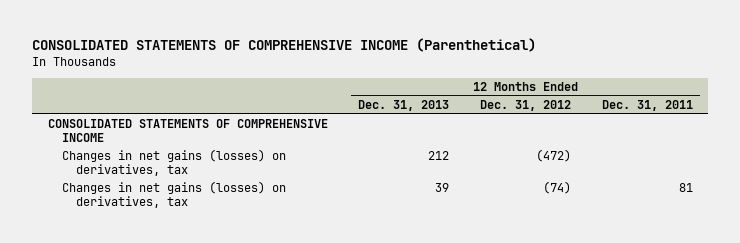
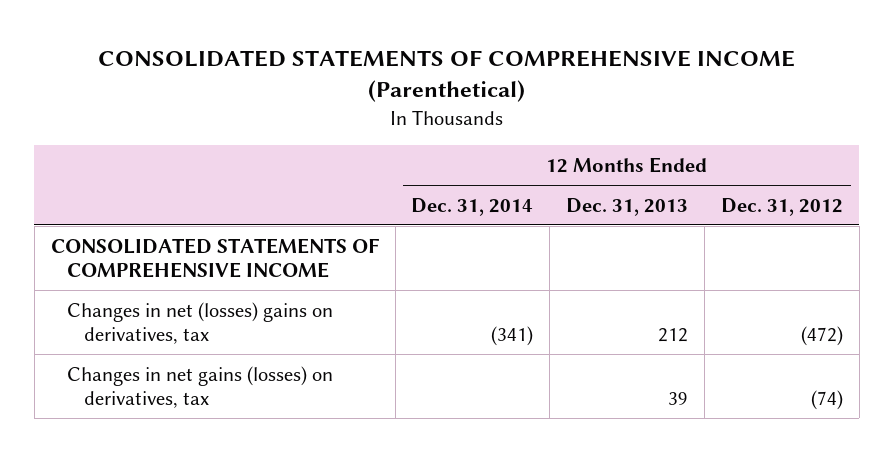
- | 12 Months Ended Dec. 31, 2013 | 12 Months Ended Dec. 31, 2012 | 12 Months Ended Dec. 31, 2011
+ | 12 Months Ended Dec. 31, 2014 | 12 Months Ended Dec. 31, 2013 | 12 Months Ended Dec. 31, 2012
- Changes in net gains (losses) on derivatives, tax | 212 | (472) |
+ Changes in net (losses) gains on derivatives, tax | (341) | 212 | (472)

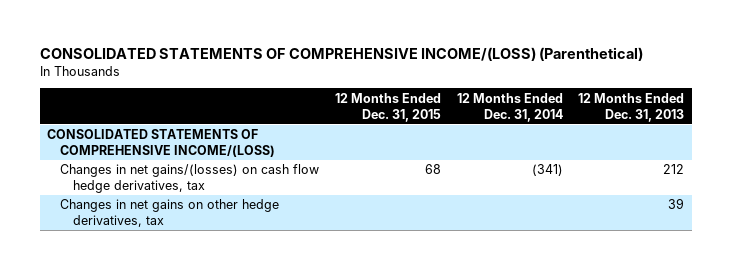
- CONSOLIDATED STATEMENTS OF COMPREHENSIVE INCOME (Parenthetical)
+ CONSOLIDATED STATEMENTS OF COMPREHENSIVE INCOME/(LOSS) (Parenthetical)
- | 12 Months Ended Dec. 31, 2014 | 12 Months Ended Dec. 31, 2013 | 12 Months Ended Dec. 31, 2012
+ | 12 Months Ended Dec. 31, 2015 | 12 Months Ended Dec. 31, 2014 | 12 Months Ended Dec. 31, 2013
- CONSOLIDATED STATEMENTS OF COMPREHENSIVE INCOME
- Changes in net (losses) gains on derivatives, tax | (341) | 212 | (472)
- Changes in net gains (losses) on derivatives, tax | | 39 | (74)
+ CONSOLIDATED STATEMENTS OF COMPREHENSIVE INCOME/(LOSS)
+ Changes in net gains/(losses) on cash flow hedge derivatives, tax | 68 | (341) | 212
+ Changes in net gains on other hedge derivatives, tax | | | 39

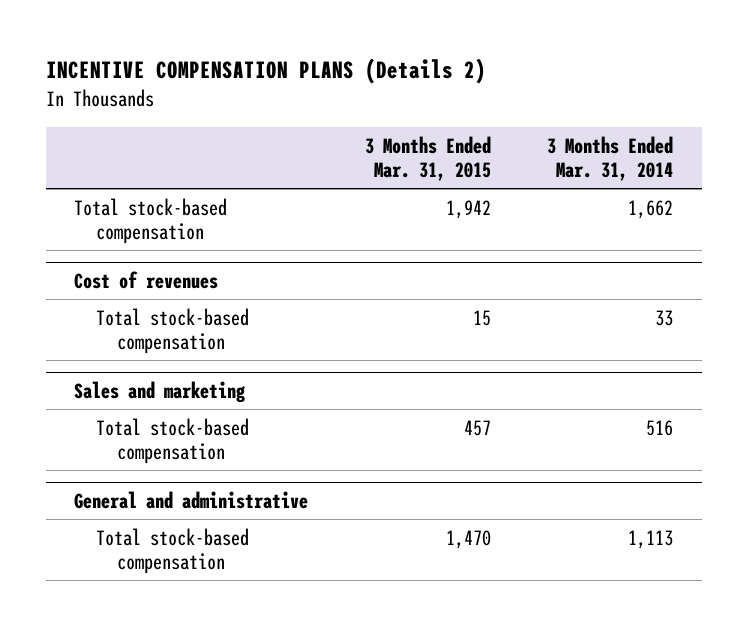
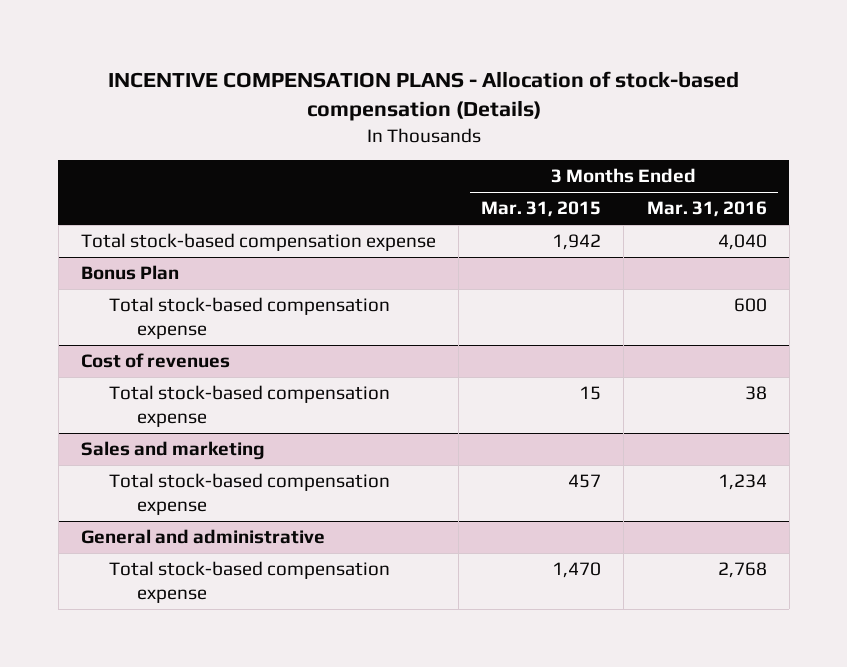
- INCENTIVE COMPENSATION PLANS (Details 2)
+ INCENTIVE COMPENSATION PLANS - Allocation of stock-based compensation (Details)
- | 3 Months Ended Mar. 31, 2015 | 3 Months Ended Mar. 31, 2014
+ | 3 Months Ended Mar. 31, 2015 | 3 Months Ended Mar. 31, 2016
- Total stock-based compensation | 1,942 | 1,662
+ Total stock-based compensation expense | 1,942 | 4,040
+ Bonus Plan
+ Total stock-based compensation expense | | 600
@ Cost of revenues
- Total stock-based compensation | 15 | 33
+ Total stock-based compensation expense | 15 | 38
@ Sales and marketing
- Total stock-based compensation | 457 | 516
+ Total stock-based compensation expense | 457 | 1,234
@ General and administrative
- Total stock-based compensation | 1,470 | 1,113
+ Total stock-based compensation expense | 1,470 | 2,768

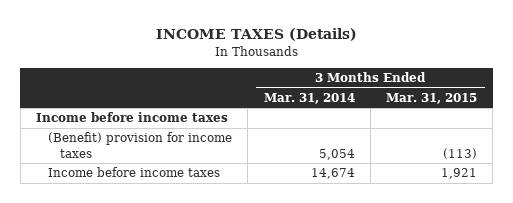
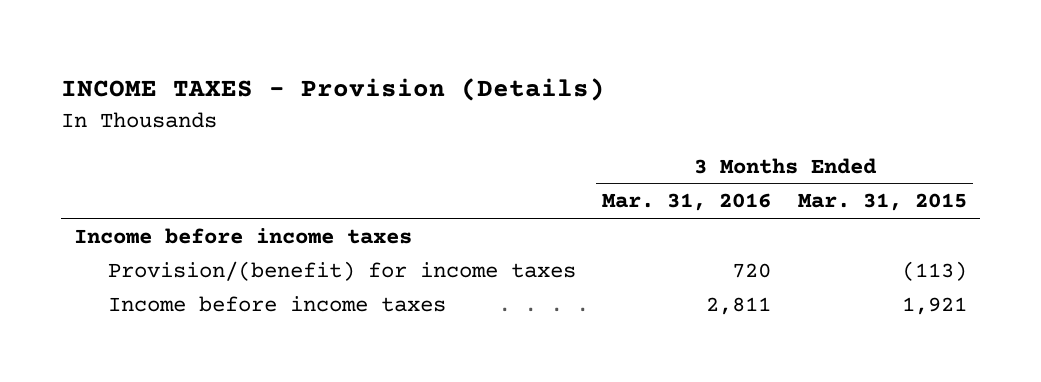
- INCOME TAXES (Details)
+ INCOME TAXES - Provision (Details)
- | 3 Months Ended Mar. 31, 2014 | 3 Months Ended Mar. 31, 2015
+ | 3 Months Ended Mar. 31, 2016 | 3 Months Ended Mar. 31, 2015
- (Benefit) provision for income taxes | 5,054 | (113)
+ Provision/(benefit) for income taxes | 720 | (113)

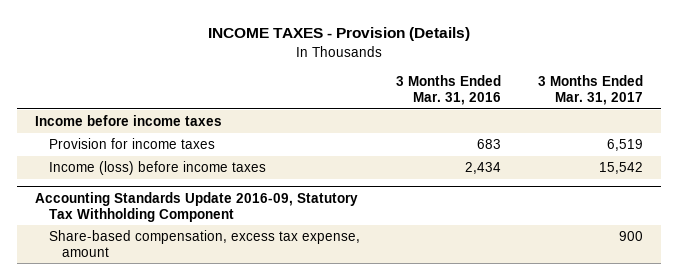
- | 3 Months Ended Mar. 31, 2016 | 3 Months Ended Mar. 31, 2015
+ | 3 Months Ended Mar. 31, 2016 | 3 Months Ended Mar. 31, 2017
- Provision/(benefit) for income taxes | 720 | (113)
- Income before income taxes | 2,811 | 1,921
+ Provision for income taxes | 683 | 6,519
+ Income (loss) before income taxes | 2,434 | 15,542
+ Accounting Standards Update 2016-09, Statutory Tax Withholding Component
+ Share-based compensation, excess tax expense, amount | | 900

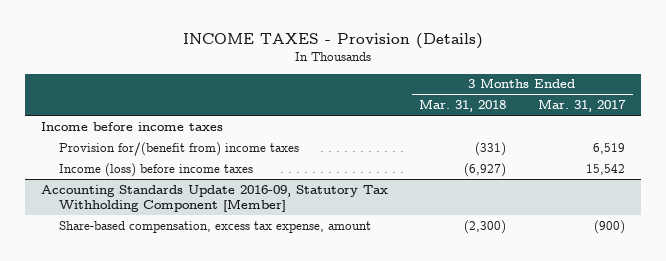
- | 3 Months Ended Mar. 31, 2016 | 3 Months Ended Mar. 31, 2017
+ | 3 Months Ended Mar. 31, 2018 | 3 Months Ended Mar. 31, 2017
- Provision for income taxes | 683 | 6,519
+ Provision for/(benefit from) income taxes | (331) | 6,519
- Accounting Standards Update 2016-09, Statutory Tax Withholding Component
- Share-based compensation, excess tax expense, amount | | 900
+ Accounting Standards Update 2016-09, Statutory Tax Withholding Component [Member]
+ Share-based compensation, excess tax expense, amount | (2,300) | (900)

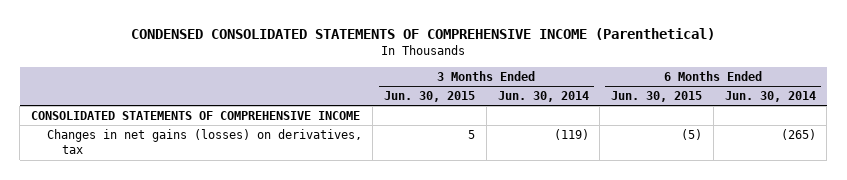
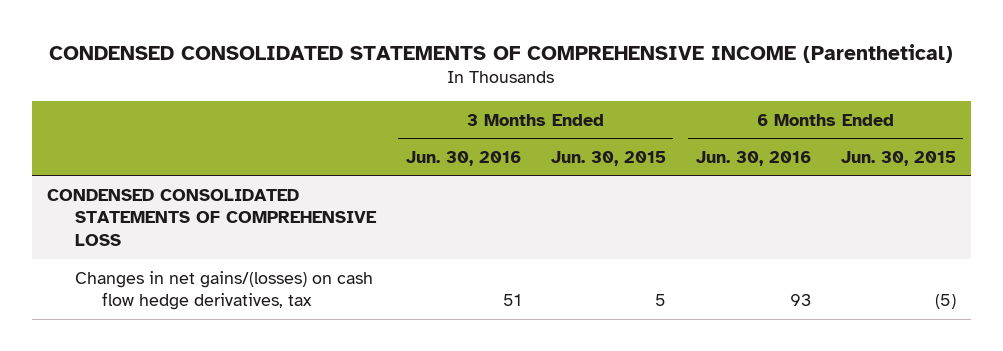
- | 3 Months Ended Jun. 30, 2015 | 3 Months Ended Jun. 30, 2014 | 6 Months Ended Jun. 30, 2015 | 6 Months Ended Jun. 30, 2014
+ | 3 Months Ended Jun. 30, 2016 | 3 Months Ended Jun. 30, 2015 | 6 Months Ended Jun. 30, 2016 | 6 Months Ended Jun. 30, 2015
- CONSOLIDATED STATEMENTS OF COMPREHENSIVE INCOME
- Changes in net gains (losses) on derivatives, tax | 5 | (119) | (5) | (265)
+ CONDENSED CONSOLIDATED STATEMENTS OF COMPREHENSIVE LOSS
+ Changes in net gains/(losses) on cash flow hedge derivatives, tax | 51 | 5 | 93 | (5)

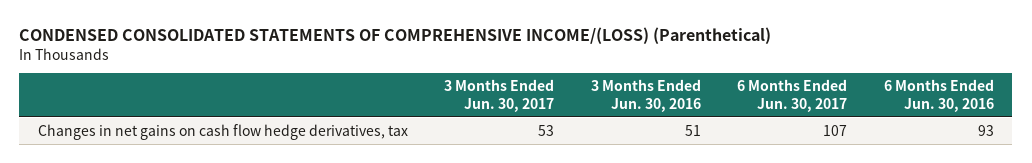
- CONDENSED CONSOLIDATED STATEMENTS OF COMPREHENSIVE INCOME (Parenthetical)
+ CONDENSED CONSOLIDATED STATEMENTS OF COMPREHENSIVE INCOME/(LOSS) (Parenthetical)
- | 3 Months Ended Jun. 30, 2016 | 3 Months Ended Jun. 30, 2015 | 6 Months Ended Jun. 30, 2016 | 6 Months Ended Jun. 30, 2015
+ | 3 Months Ended Jun. 30, 2017 | 3 Months Ended Jun. 30, 2016 | 6 Months Ended Jun. 30, 2017 | 6 Months Ended Jun. 30, 2016
- CONDENSED CONSOLIDATED STATEMENTS OF COMPREHENSIVE LOSS
- Changes in net gains/(losses) on cash flow hedge derivatives, tax | 51 | 5 | 93 | (5)
+ Changes in net gains on cash flow hedge derivatives, tax | 53 | 51 | 107 | 93

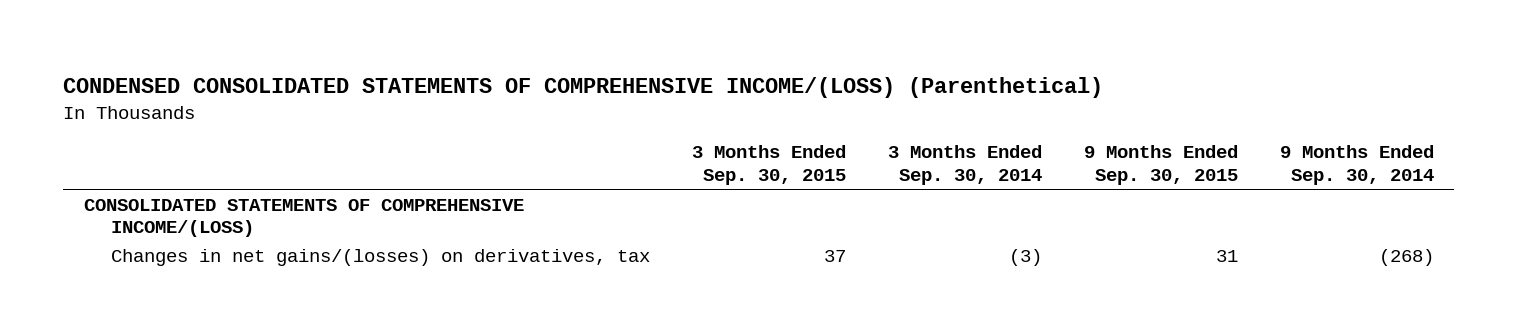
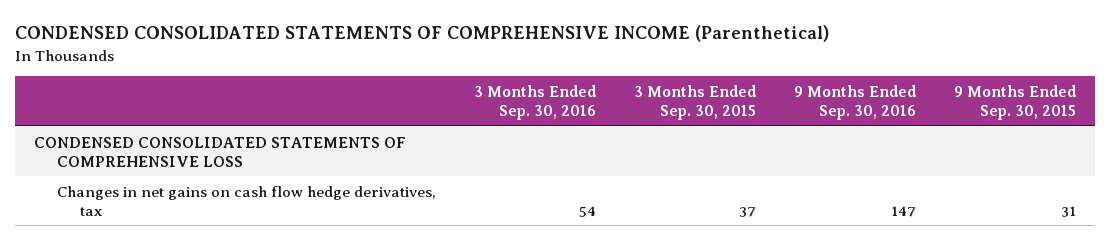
- CONDENSED CONSOLIDATED STATEMENTS OF COMPREHENSIVE INCOME/(LOSS) (Parenthetical)
+ CONDENSED CONSOLIDATED STATEMENTS OF COMPREHENSIVE INCOME (Parenthetical)
- | 3 Months Ended Sep. 30, 2015 | 3 Months Ended Sep. 30, 2014 | 9 Months Ended Sep. 30, 2015 | 9 Months Ended Sep. 30, 2014
+ | 3 Months Ended Sep. 30, 2016 | 3 Months Ended Sep. 30, 2015 | 9 Months Ended Sep. 30, 2016 | 9 Months Ended Sep. 30, 2015
- CONSOLIDATED STATEMENTS OF COMPREHENSIVE INCOME/(LOSS)
- Changes in net gains/(losses) on derivatives, tax | 37 | (3) | 31 | (268)
+ CONDENSED CONSOLIDATED STATEMENTS OF COMPREHENSIVE LOSS
+ Changes in net gains on cash flow hedge derivatives, tax | 54 | 37 | 147 | 31

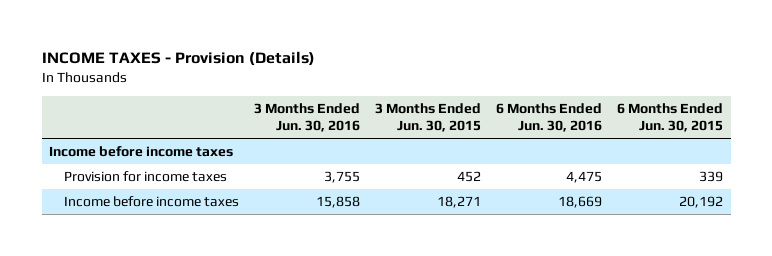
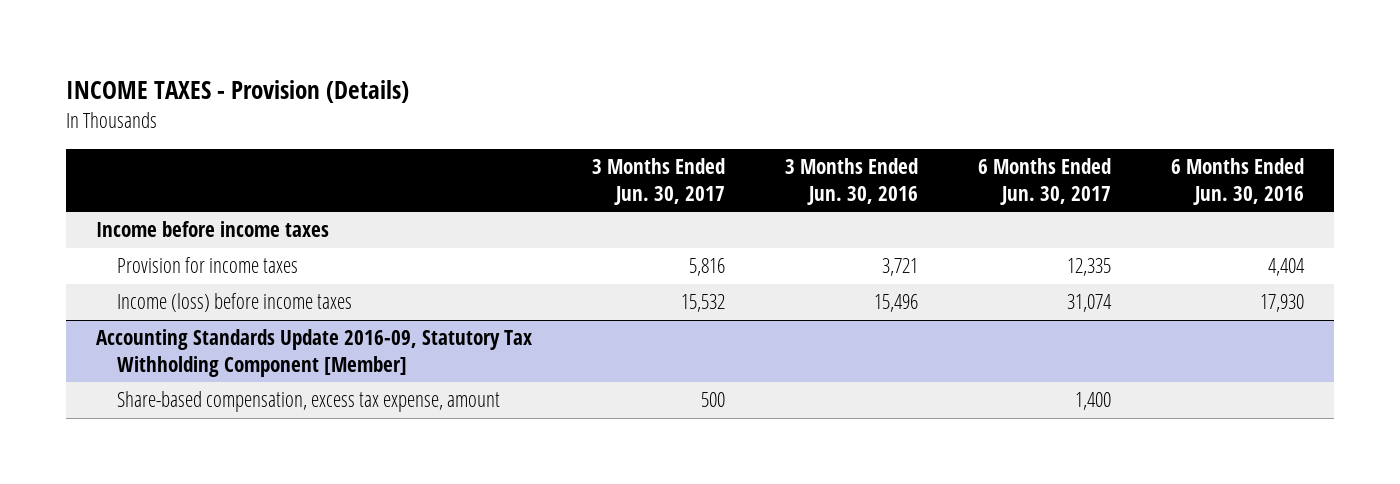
- | 3 Months Ended Jun. 30, 2016 | 3 Months Ended Jun. 30, 2015 | 6 Months Ended Jun. 30, 2016 | 6 Months Ended Jun. 30, 2015
+ | 3 Months Ended Jun. 30, 2017 | 3 Months Ended Jun. 30, 2016 | 6 Months Ended Jun. 30, 2017 | 6 Months Ended Jun. 30, 2016
- Provision for income taxes | 3,755 | 452 | 4,475 | 339
- Income before income taxes | 15,858 | 18,271 | 18,669 | 20,192
+ Provision for income taxes | 5,816 | 3,721 | 12,335 | 4,404
+ Income (loss) before income taxes | 15,532 | 15,496 | 31,074 | 17,930
+ Accounting Standards Update 2016-09, Statutory Tax Withholding Component [Member]
+ Share-based compensation, excess tax expense, amount | 500 | | 1,400 |

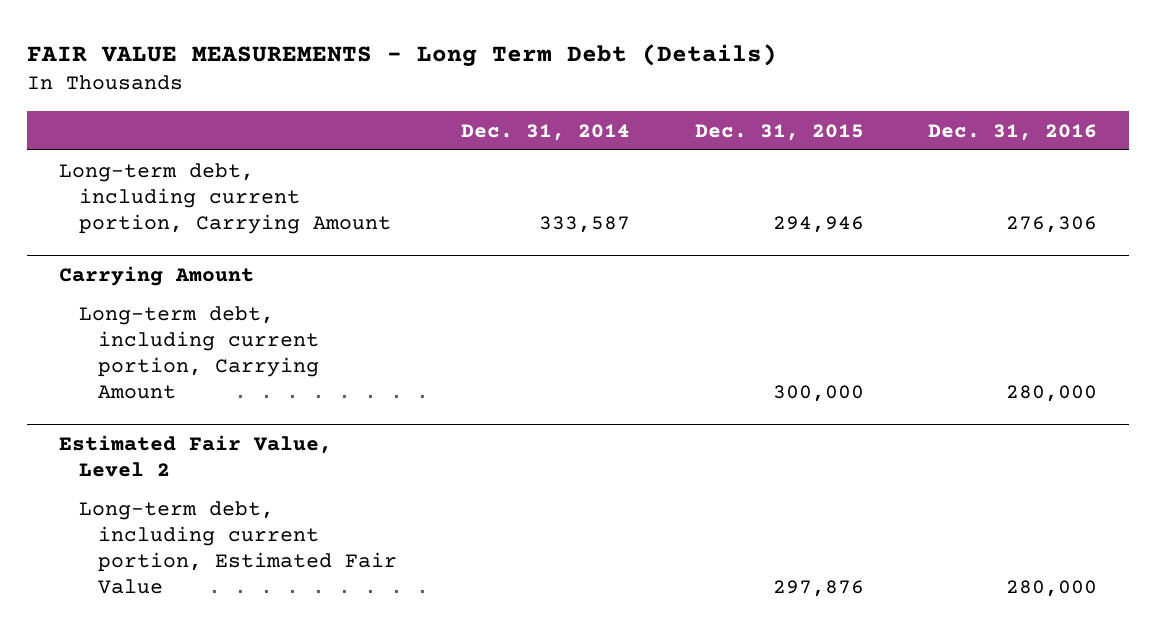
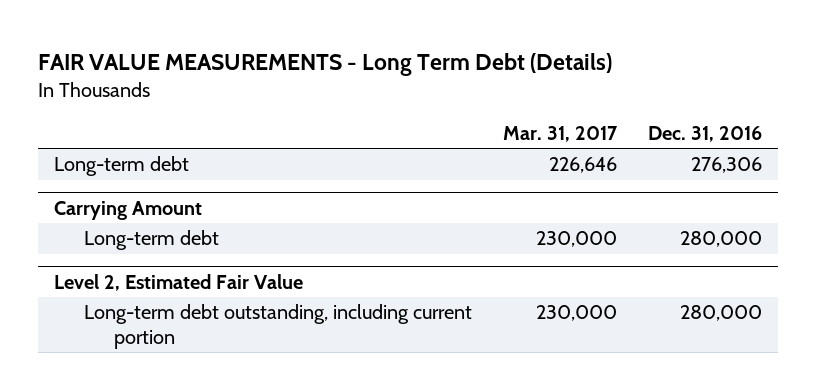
- | Dec. 31, 2014 | Dec. 31, 2015 | Dec. 31, 2016
+ | Mar. 31, 2017 | Dec. 31, 2016
- Long-term debt, including current portion, Carrying Amount | 333,587 | 294,946 | 276,306
+ Long-term debt | 226,646 | 276,306
@ Carrying Amount
- Long-term debt, including current portion, Carrying Amount | | 300,000 | 280,000
- Estimated Fair Value, Level 2
- Long-term debt, including current portion, Estimated Fair Value | | 297,876 | 280,000
@ Carrying Amount
+ Long-term debt | 230,000 | 280,000
+ Level 2, Estimated Fair Value
+ Long-term debt outstanding, including current portion | 230,000 | 280,000

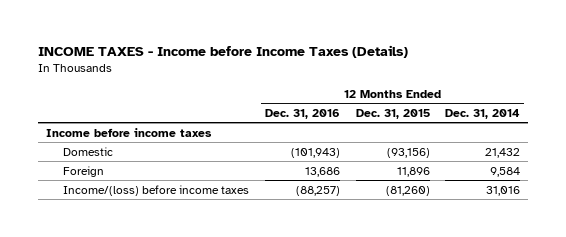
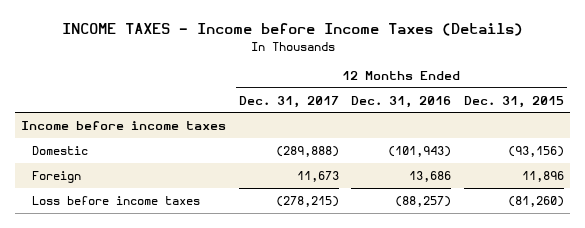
- | 12 Months Ended Dec. 31, 2016 | 12 Months Ended Dec. 31, 2015 | 12 Months Ended Dec. 31, 2014
+ | 12 Months Ended Dec. 31, 2017 | 12 Months Ended Dec. 31, 2016 | 12 Months Ended Dec. 31, 2015
- Income/(loss) before income taxes | (88,257) | (81,260) | 31,016
+ Loss before income taxes | (278,215) | (88,257) | (81,260)

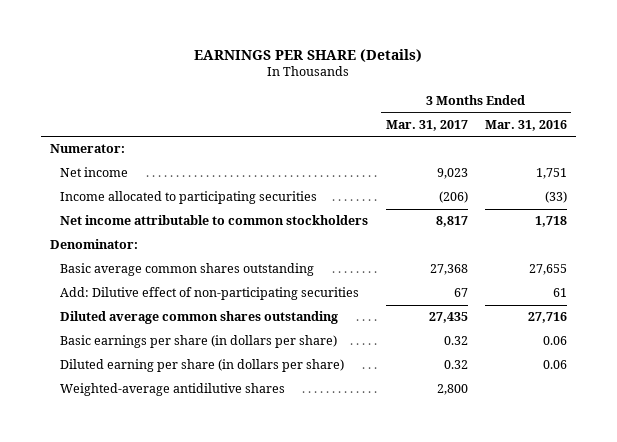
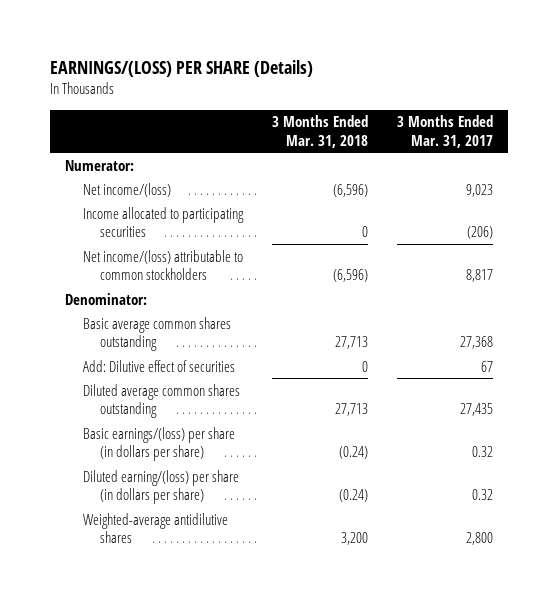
- EARNINGS PER SHARE (Details)
+ EARNINGS/(LOSS) PER SHARE (Details)
- | 3 Months Ended Mar. 31, 2017 | 3 Months Ended Mar. 31, 2016
+ | 3 Months Ended Mar. 31, 2018 | 3 Months Ended Mar. 31, 2017
- Net income | 9,023 | 1,751
+ Net income/(loss) | (6,596) | 9,023
- Net income attributable to common stockholders | 8,817 | 1,718
+ Net income/(loss) attributable to common stockholders | (6,596) | 8,817
- Add: Dilutive effect of non-participating securities | 67 | 61
+ Add: Dilutive effect of securities | 0 | 67
- Basic earnings per share (in dollars per share) | 0.32 | 0.06
- Diluted earning per share (in dollars per share) | 0.32 | 0.06
+ Basic earnings/(loss) per share (in dollars per share) | (0.24) | 0.32
+ Diluted earning/(loss) per share (in dollars per share) | (0.24) | 0.32

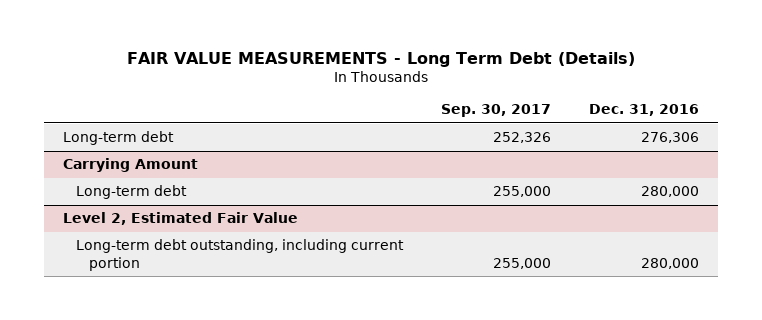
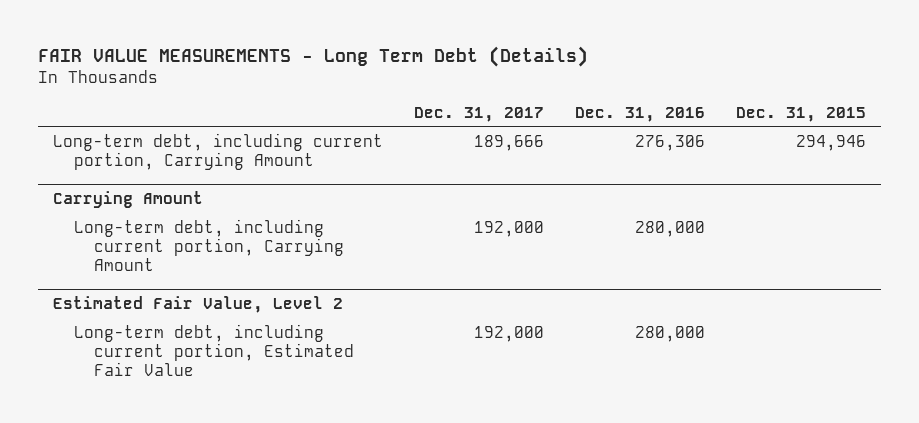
- | Sep. 30, 2017 | Dec. 31, 2016
+ | Dec. 31, 2017 | Dec. 31, 2016 | Dec. 31, 2015
- Long-term debt | 252,326 | 276,306
+ Long-term debt, including current portion, Carrying Amount | 189,666 | 276,306 | 294,946
@ Carrying Amount
- Long-term debt | 255,000 | 280,000
- Level 2, Estimated Fair Value
- Long-term debt outstanding, including current portion | 255,000 | 280,000
@ Carrying Amount
+ Long-term debt, including current portion, Carrying Amount | 192,000 | 280,000 |
+ Estimated Fair Value, Level 2
+ Long-term debt, including current portion, Estimated Fair Value | 192,000 | 280,000 |

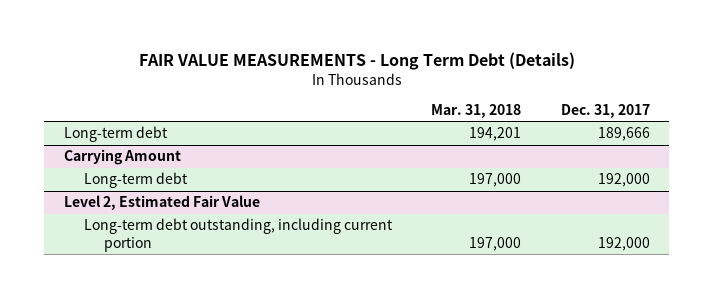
- | Dec. 31, 2017 | Dec. 31, 2016 | Dec. 31, 2015
+ | Mar. 31, 2018 | Dec. 31, 2017
- Long-term debt, including current portion, Carrying Amount | 189,666 | 276,306 | 294,946
+ Long-term debt | 194,201 | 189,666
@ Carrying Amount
- Long-term debt, including current portion, Carrying Amount | 192,000 | 280,000 |
- Estimated Fair Value, Level 2
- Long-term debt, including current portion, Estimated Fair Value | 192,000 | 280,000 |
@ Carrying Amount
+ Long-term debt | 197,000 | 192,000
+ Level 2, Estimated Fair Value
+ Long-term debt outstanding, including current portion | 197,000 | 192,000

